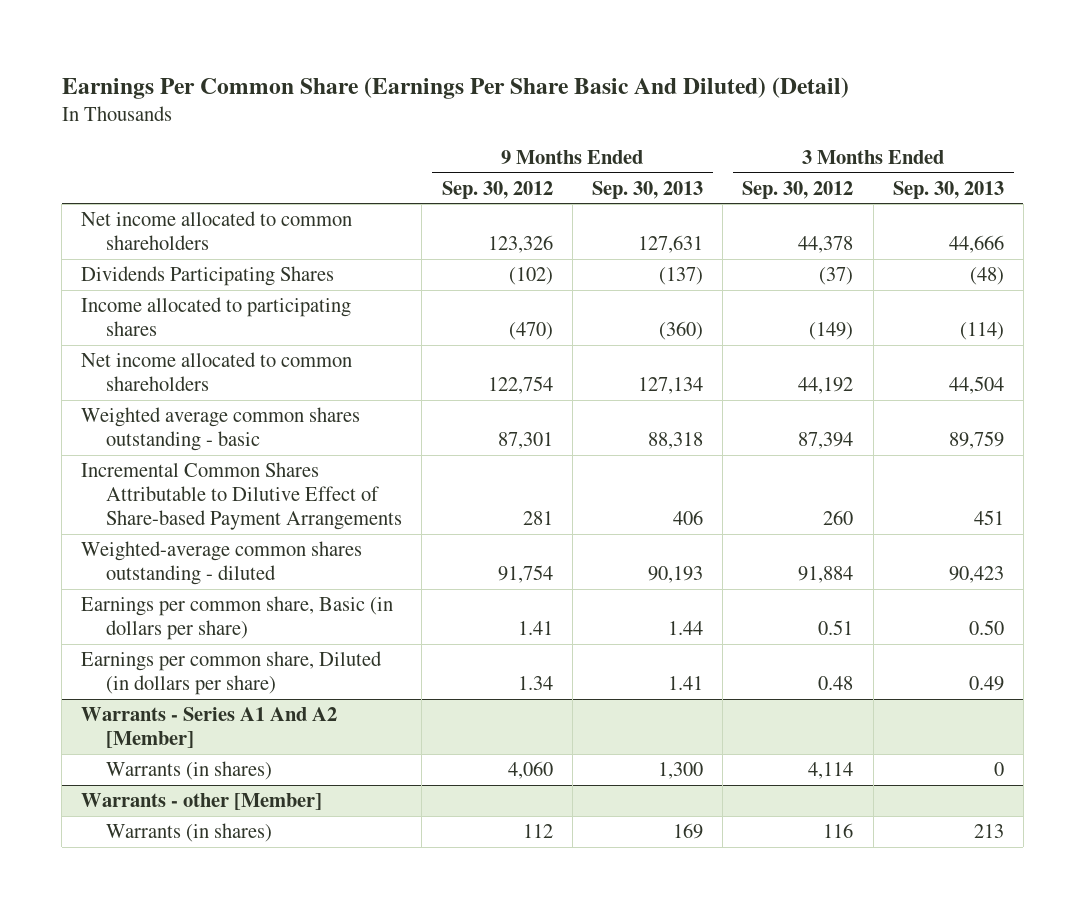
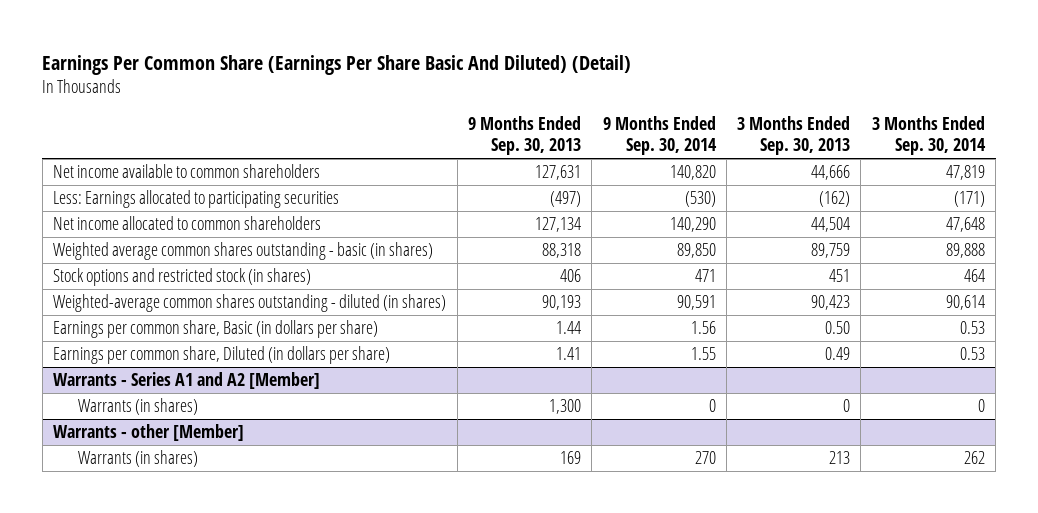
- | 9 Months Ended Sep. 30, 2012 | 9 Months Ended Sep. 30, 2013 | 3 Months Ended Sep. 30, 2012 | 3 Months Ended Sep. 30, 2013
+ | 9 Months Ended Sep. 30, 2013 | 9 Months Ended Sep. 30, 2014 | 3 Months Ended Sep. 30, 2013 | 3 Months Ended Sep. 30, 2014
- Net income allocated to common shareholders | 123,326 | 127,631 | 44,378 | 44,666
- Dividends Participating Shares | (102) | (137) | (37) | (48)
- Income allocated to participating shares | (470) | (360) | (149) | (114)
+ Net income available to common shareholders | 127,631 | 140,820 | 44,666 | 47,819
+ Less: Earnings allocated to participating securities | (497) | (530) | (162) | (171)
- Weighted average common shares outstanding - basic | 87,301 | 88,318 | 87,394 | 89,759
- Incremental Common Shares Attributable to Dilutive Effect of Share-based Payment Arrangements | 281 | 406 | 260 | 451
- Weighted-average common shares outstanding - diluted | 91,754 | 90,193 | 91,884 | 90,423
+ Weighted average common shares outstanding - basic (in shares) | 88,318 | 89,850 | 89,759 | 89,888
+ Stock options and restricted stock (in shares) | 406 | 471 | 451 | 464
+ Weighted-average common shares outstanding - diluted (in shares) | 90,193 | 90,591 | 90,423 | 90,614
- Warrants - Series A1 And A2 [Member]
+ Warrants - Series A1 and A2 [Member]

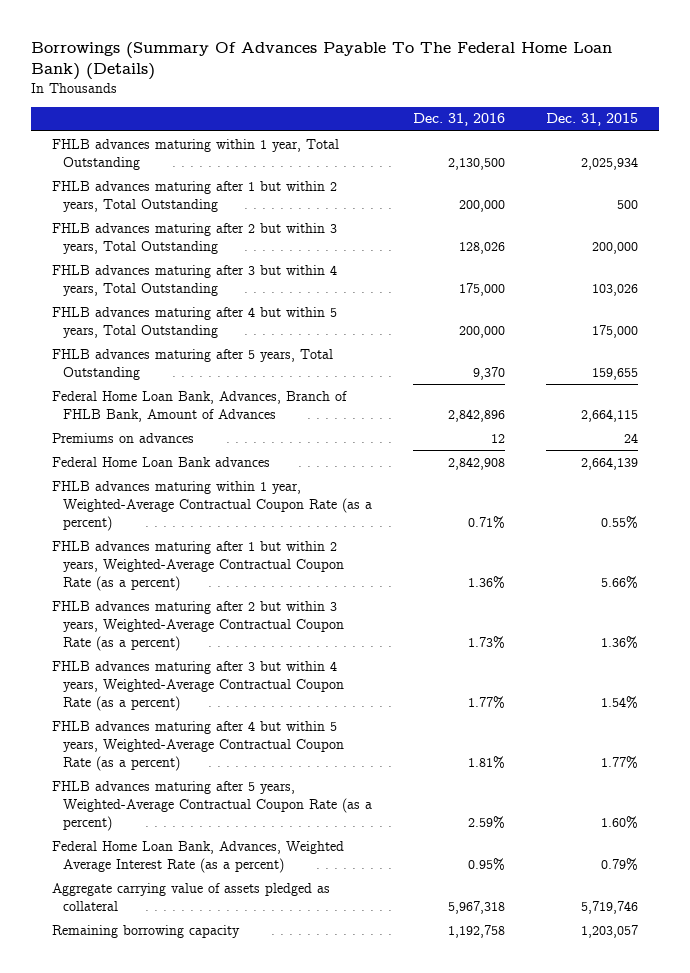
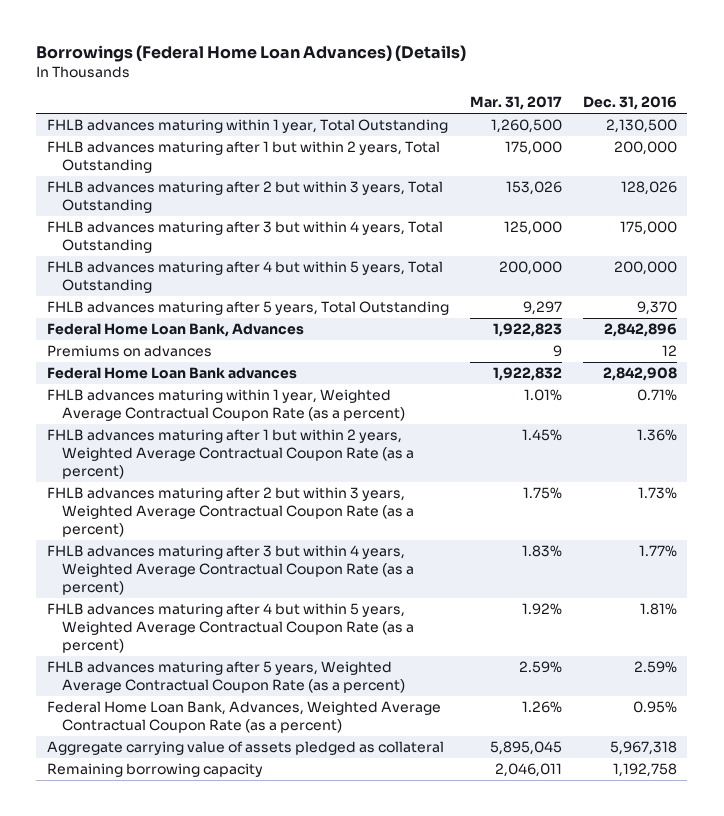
- Borrowings (Summary Of Advances Payable To The Federal Home Loan Bank) (Details)
+ Borrowings (Federal Home Loan Advances) (Details)
- | Dec. 31, 2016 | Dec. 31, 2015
+ | Mar. 31, 2017 | Dec. 31, 2016
- Federal Home Loan Bank, Advances, Branch of FHLB Bank, Amount of Advances | 2,842,896 | 2,664,115
+ Federal Home Loan Bank, Advances | 1,922,823 | 2,842,896
- FHLB advances maturing within 1 year, Weighted-Average Contractual Coupon Rate (as a percent) | 0.71% | 0.55%
- FHLB advances maturing after 1 but within 2 years, Weighted-Average Contractual Coupon Rate (as a percent) | 1.36% | 5.66%
- FHLB advances maturing after 2 but within 3 years, Weighted-Average Contractual Coupon Rate (as a percent) | 1.73% | 1.36%
- FHLB advances maturing after 3 but within 4 years, Weighted-Average Contractual Coupon Rate (as a percent) | 1.77% | 1.54%
- FHLB advances maturing after 4 but within 5 years, Weighted-Average Contractual Coupon Rate (as a percent) | 1.81% | 1.77%
- FHLB advances maturing after 5 years, Weighted-Average Contractual Coupon Rate (as a percent) | 2.59% | 1.60%
- Federal Home Loan Bank, Advances, Weighted Average Interest Rate (as a percent) | 0.95% | 0.79%
+ FHLB advances maturing within 1 year, Weighted Average Contractual Coupon Rate (as a percent) | 1.01% | 0.71%
+ FHLB advances maturing after 1 but within 2 years, Weighted Average Contractual Coupon Rate (as a percent) | 1.45% | 1.36%
+ FHLB advances maturing after 2 but within 3 years, Weighted Average Contractual Coupon Rate (as a percent) | 1.75% | 1.73%
+ FHLB advances maturing after 3 but within 4 years, Weighted Average Contractual Coupon Rate (as a percent) | 1.83% | 1.77%
+ FHLB advances maturing after 4 but within 5 years, Weighted Average Contractual Coupon Rate (as a percent) | 1.92% | 1.81%
+ FHLB advances maturing after 5 years, Weighted Average Contractual Coupon Rate (as a percent) | 2.59% | 2.59%
+ Federal Home Loan Bank, Advances, Weighted Average Contractual Coupon Rate (as a percent) | 1.26% | 0.95%

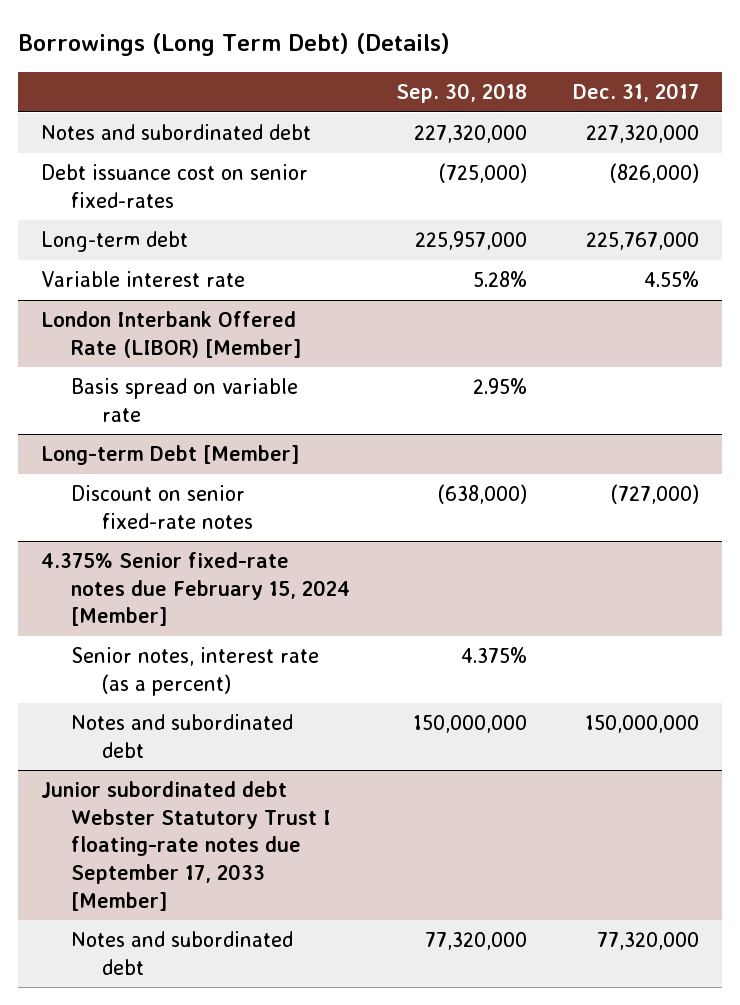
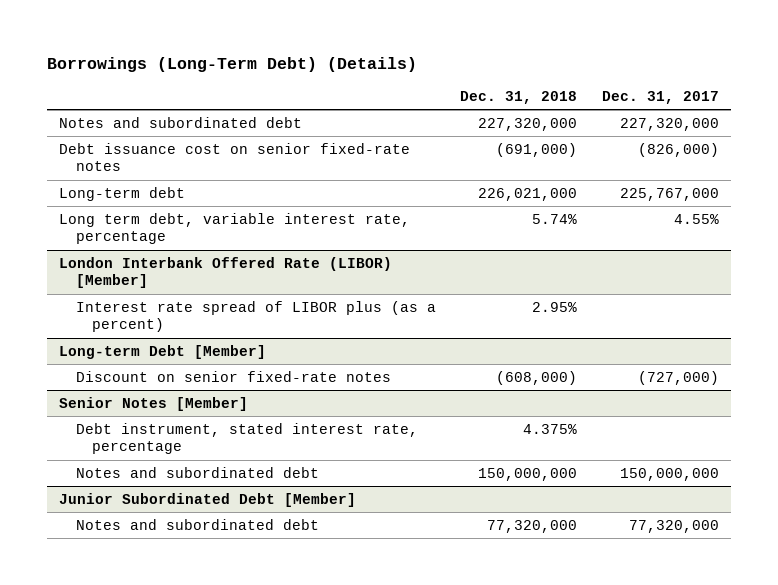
- Borrowings (Long Term Debt) (Details)
+ Borrowings (Long-Term Debt) (Details)
- | Sep. 30, 2018 | Dec. 31, 2017
+ | Dec. 31, 2018 | Dec. 31, 2017
- Debt issuance cost on senior fixed-rates | (725,000) | (826,000)
+ Debt issuance cost on senior fixed-rate notes | (691,000) | (826,000)
- Variable interest rate | 5.28% | 4.55%
+ Long term debt, variable interest rate, percentage | 5.74% | 4.55%
@ London Interbank Offered Rate (LIBOR) [Member]
- Basis spread on variable rate | 2.95% |
+ Interest rate spread of LIBOR plus (as a percent) | 2.95% |
- 4.375% Senior fixed-rate notes due February 15, 2024 [Member]
- Senior notes, interest rate (as a percent) | 4.375% |
+ Senior Notes [Member]
+ Debt instrument, stated interest rate, percentage | 4.375% |
- Junior subordinated debt Webster Statutory Trust I floating-rate notes due September 17, 2033 [Member]
+ Junior Subordinated Debt [Member]

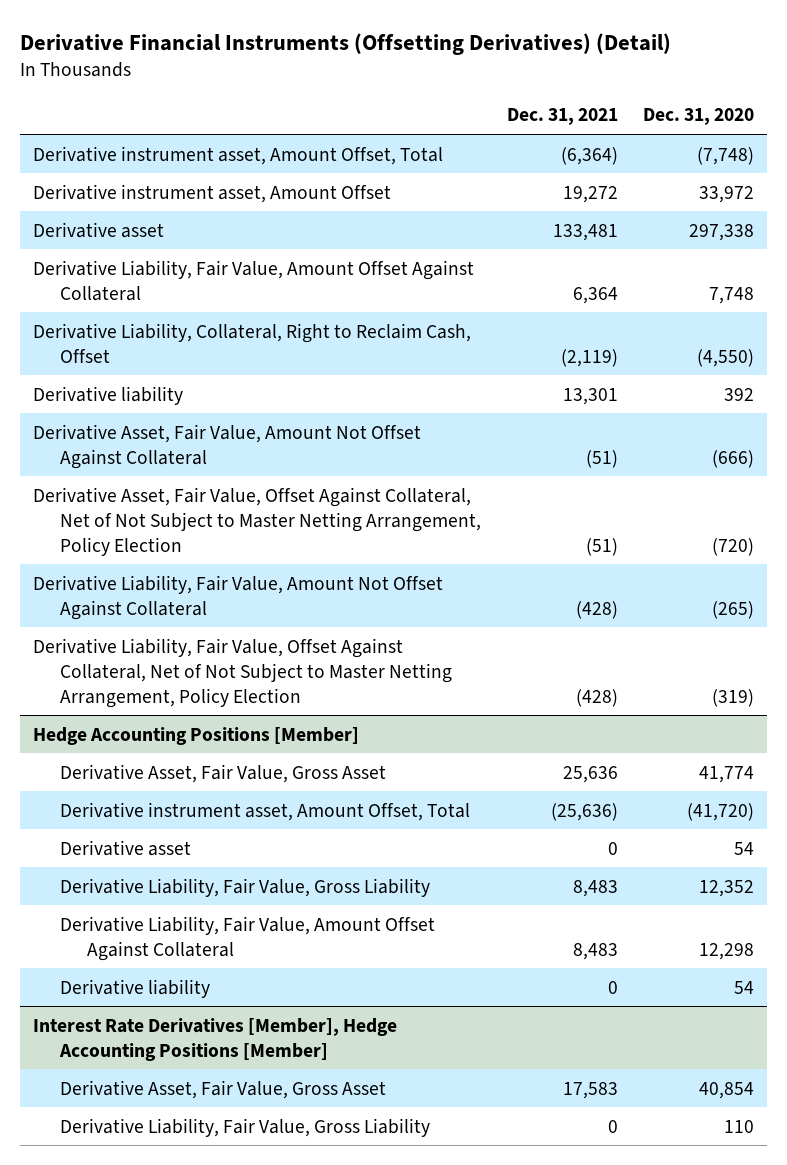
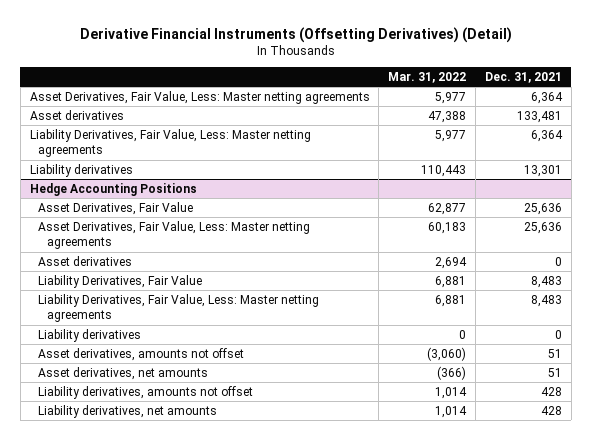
- | Dec. 31, 2021 | Dec. 31, 2020
+ | Mar. 31, 2022 | Dec. 31, 2021
- Derivative instrument asset, Amount Offset, Total | (6,364) | (7,748)
- Derivative instrument asset, Amount Offset | 19,272 | 33,972
- Derivative asset | 133,481 | 297,338
- Derivative Liability, Fair Value, Amount Offset Against Collateral | 6,364 | 7,748
- Derivative Liability, Collateral, Right to Reclaim Cash, Offset | (2,119) | (4,550)
- Derivative liability | 13,301 | 392
- Derivative Asset, Fair Value, Amount Not Offset Against Collateral | (51) | (666)
- Derivative Asset, Fair Value, Offset Against Collateral, Net of Not Subject to Master Netting Arrangement, Policy Election | (51) | (720)
- Derivative Liability, Fair Value, Amount Not Offset Against Collateral | (428) | (265)
- Derivative Liability, Fair Value, Offset Against Collateral, Net of Not Subject to Master Netting Arrangement, Policy Election | (428) | (319)
- Hedge Accounting Positions [Member]
- Derivative Asset, Fair Value, Gross Asset | 25,636 | 41,774
- Derivative instrument asset, Amount Offset, Total | (25,636) | (41,720)
- Derivative asset | 0 | 54
- Derivative Liability, Fair Value, Gross Liability | 8,483 | 12,352
- Derivative Liability, Fair Value, Amount Offset Against Collateral | 8,483 | 12,298
- Derivative liability | 0 | 54
- Interest Rate Derivatives [Member], Hedge Accounting Positions [Member]
- Derivative Asset, Fair Value, Gross Asset | 17,583 | 40,854
- Derivative Liability, Fair Value, Gross Liability | 0 | 110
+ Asset Derivatives, Fair Value, Less: Master netting agreements | 5,977 | 6,364
+ Asset derivatives | 47,388 | 133,481
+ Liability Derivatives, Fair Value, Less: Master netting agreements | 5,977 | 6,364
+ Liability derivatives | 110,443 | 13,301
+ Hedge Accounting Positions
+ Asset Derivatives, Fair Value | 62,877 | 25,636
+ Asset Derivatives, Fair Value, Less: Master netting agreements | 60,183 | 25,636
+ Asset derivatives | 2,694 | 0
+ Liability Derivatives, Fair Value | 6,881 | 8,483
+ Liability Derivatives, Fair Value, Less: Master netting agreements | 6,881 | 8,483
+ Liability derivatives | 0 | 0
+ Asset derivatives, amounts not offset | (3,060) | 51
+ Asset derivatives, net amounts | (366) | 51
+ Liability derivatives, amounts not offset | 1,014 | 428
+ Liability derivatives, net amounts | 1,014 | 428

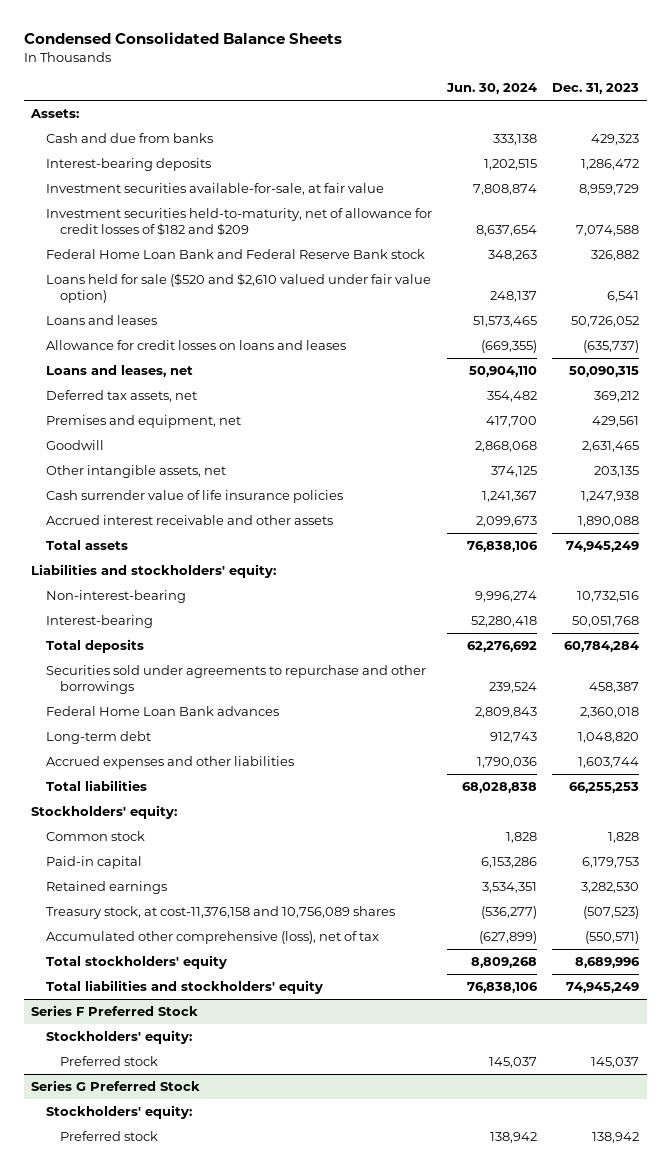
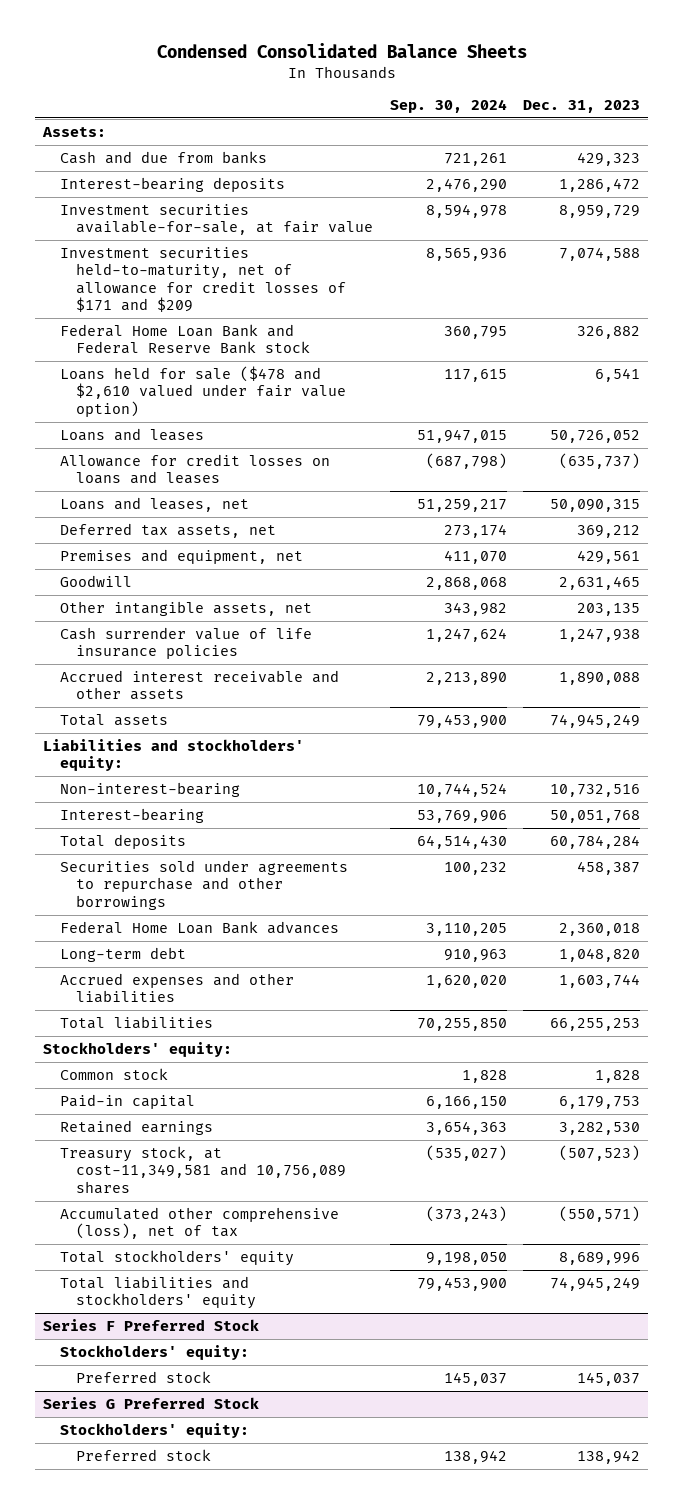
- | Jun. 30, 2024 | Dec. 31, 2023
+ | Sep. 30, 2024 | Dec. 31, 2023
- Investment securities held-to-maturity, net of allowance for credit losses of $182 and $209 | 8,637,654 | 7,074,588
+ Investment securities held-to-maturity, net of allowance for credit losses of $171 and $209 | 8,565,936 | 7,074,588
- Loans held for sale ($520 and $2,610 valued under fair value option) | 248,137 | 6,541
+ Loans held for sale ($478 and $2,610 valued under fair value option) | 117,615 | 6,541
- Treasury stock, at cost-11,376,158 and 10,756,089 shares | (536,277) | (507,523)
+ Treasury stock, at cost-11,349,581 and 10,756,089 shares | (535,027) | (507,523)

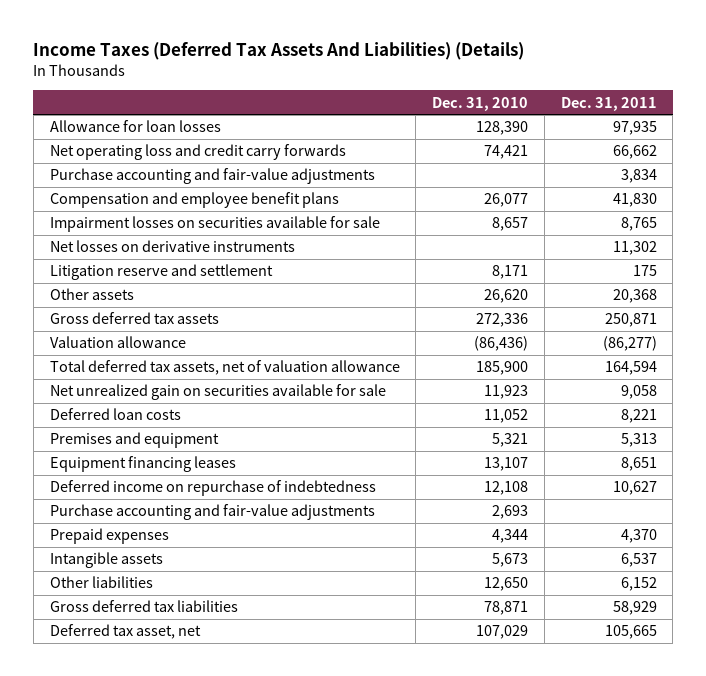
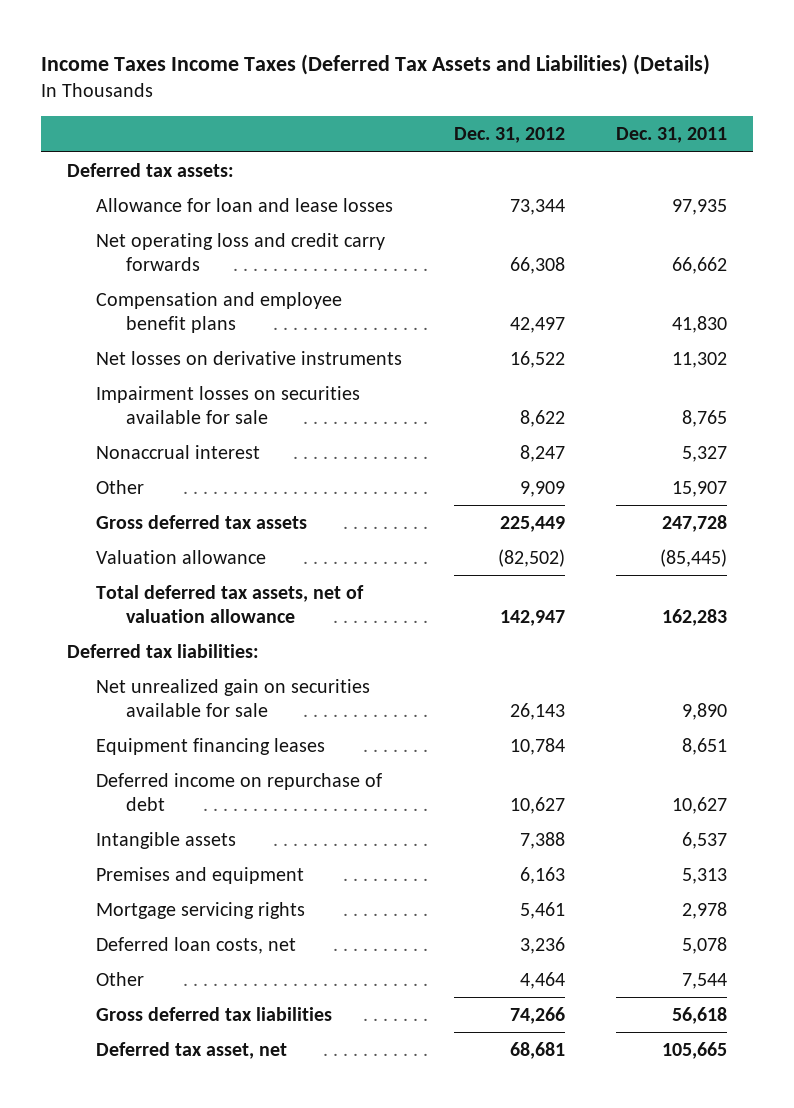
- Income Taxes (Deferred Tax Assets And Liabilities) (Details)
+ Income Taxes Income Taxes (Deferred Tax Assets and Liabilities) (Details)
- | Dec. 31, 2010 | Dec. 31, 2011
+ | Dec. 31, 2012 | Dec. 31, 2011
- Allowance for loan losses | 128,390 | 97,935
+ Deferred tax assets:
+ Allowance for loan and lease losses | 73,344 | 97,935
- Purchase accounting and fair-value adjustments | | 3,834
- Litigation reserve and settlement | 8,171 | 175
- Other assets | 26,620 | 20,368
- Gross deferred tax assets | 272,336 | 250,871
- Valuation allowance | (86,436) | (86,277)
- Total deferred tax assets, net of valuation allowance | 185,900 | 164,594
- Net unrealized gain on securities available for sale | 11,923 | 9,058
- Deferred loan costs | 11,052 | 8,221
moved down: Impairment losses on securities available for sale | 8,622 | 8,765
+ Nonaccrual interest | 8,247 | 5,327
+ Other | 9,909 | 15,907
+ Gross deferred tax assets | 225,449 | 247,728
+ Valuation allowance | (82,502) | (85,445)
+ Total deferred tax assets, net of valuation allowance | 142,947 | 162,283
+ Deferred tax liabilities:
+ Net unrealized gain on securities available for sale | 26,143 | 9,890
- Deferred income on repurchase of indebtedness | 12,108 | 10,627
- Purchase accounting and fair-value adjustments | 2,693 |
- Prepaid expenses | 4,344 | 4,370
+ Deferred income on repurchase of debt | 10,627 | 10,627
- Other liabilities | 12,650 | 6,152
- Gross deferred tax liabilities | 78,871 | 58,929
moved down: Premises and equipment | 6,163 | 5,313
+ Mortgage servicing rights | 5,461 | 2,978
+ Deferred loan costs, net | 3,236 | 5,078
+ Other | 4,464 | 7,544
+ Gross deferred tax liabilities | 74,266 | 56,618

